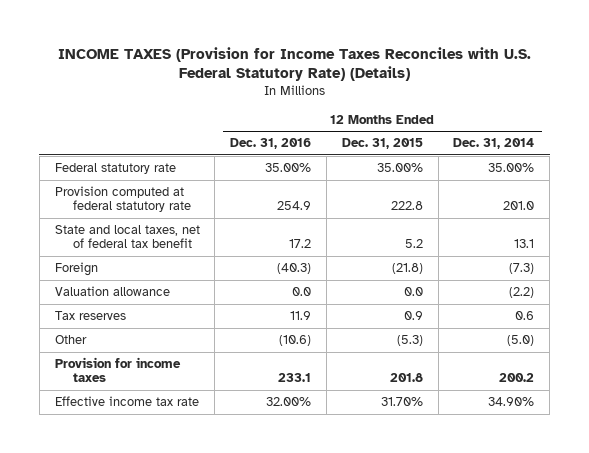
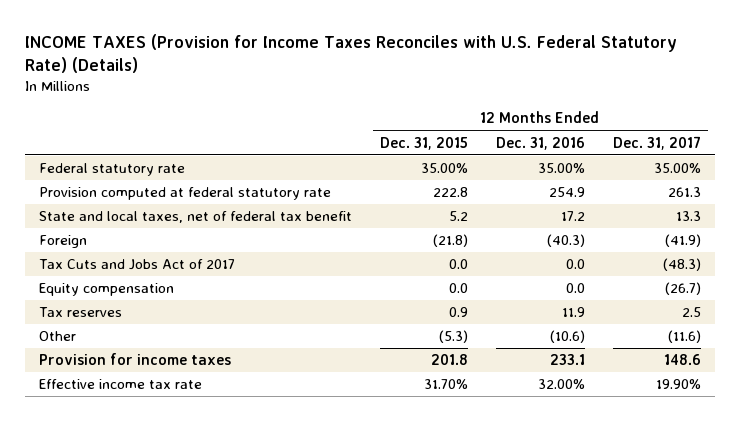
- | 12 Months Ended Dec. 31, 2016 | 12 Months Ended Dec. 31, 2015 | 12 Months Ended Dec. 31, 2014
+ | 12 Months Ended Dec. 31, 2015 | 12 Months Ended Dec. 31, 2016 | 12 Months Ended Dec. 31, 2017
- Valuation allowance | 0.0 | 0.0 | (2.2)
+ Tax Cuts and Jobs Act of 2017 | 0.0 | 0.0 | (48.3)
+ Equity compensation | 0.0 | 0.0 | (26.7)

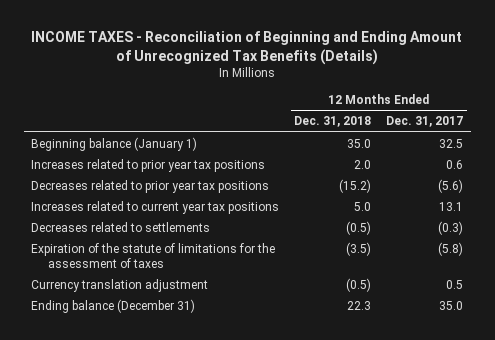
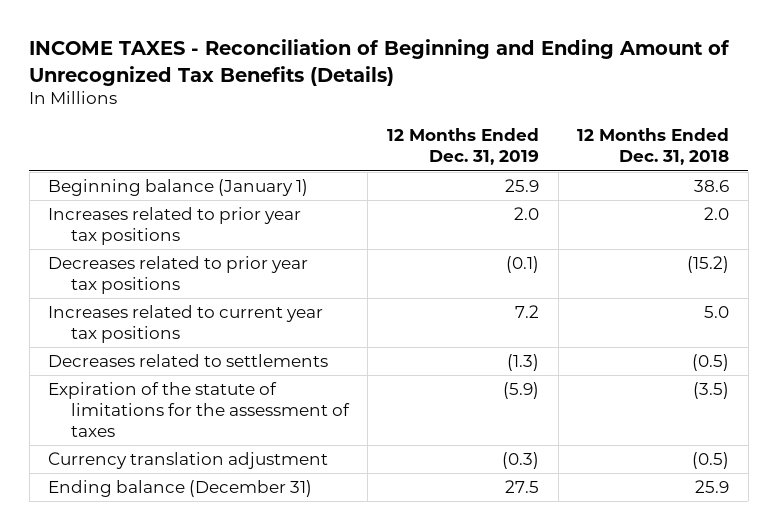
- | 12 Months Ended Dec. 31, 2018 | 12 Months Ended Dec. 31, 2017
+ | 12 Months Ended Dec. 31, 2019 | 12 Months Ended Dec. 31, 2018
- Beginning balance (January 1) | 35.0 | 32.5
+ Beginning balance (January 1) | 25.9 | 38.6
- Ending balance (December 31) | 22.3 | 35.0
+ Ending balance (December 31) | 27.5 | 25.9

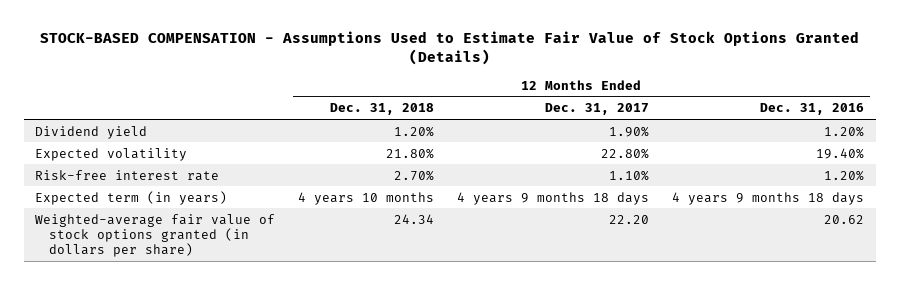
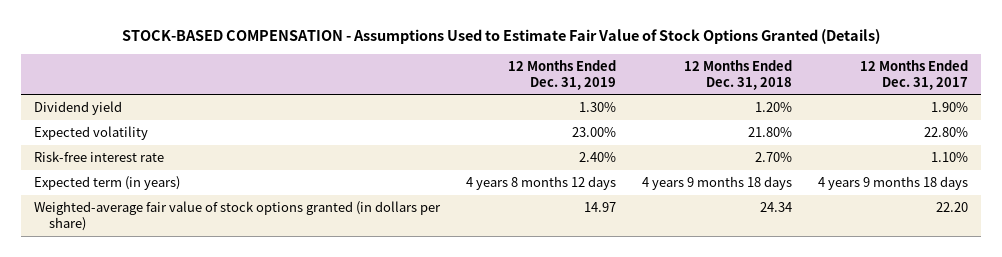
- | 12 Months Ended Dec. 31, 2018 | 12 Months Ended Dec. 31, 2017 | 12 Months Ended Dec. 31, 2016
+ | 12 Months Ended Dec. 31, 2019 | 12 Months Ended Dec. 31, 2018 | 12 Months Ended Dec. 31, 2017
- Expected term (in years) | 4 years 10 months | 4 years 9 months 18 days | 4 years 9 months 18 days
+ Expected term (in years) | 4 years 8 months 12 days | 4 years 9 months 18 days | 4 years 9 months 18 days

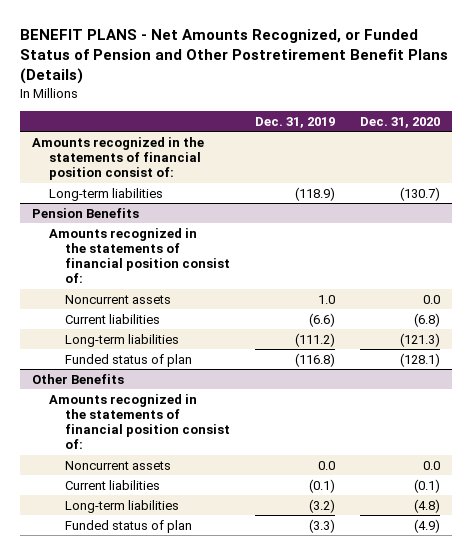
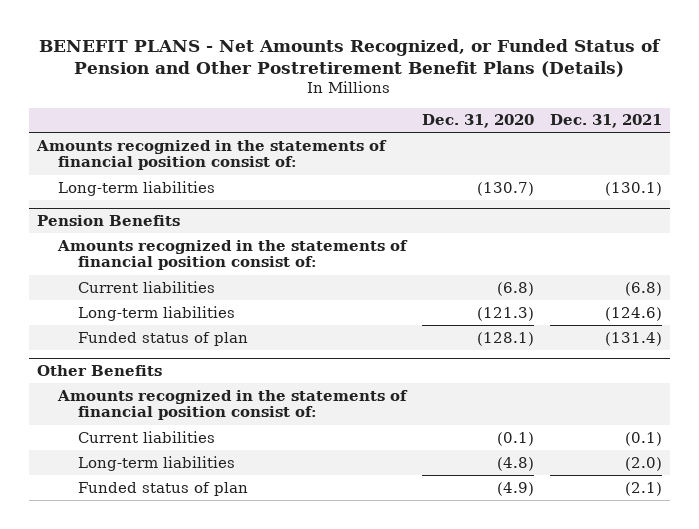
- | Dec. 31, 2019 | Dec. 31, 2020
+ | Dec. 31, 2020 | Dec. 31, 2021
@ Pension Benefits
- Noncurrent assets | 1.0 | 0.0
@ Other Benefits
- Noncurrent assets | 0.0 | 0.0

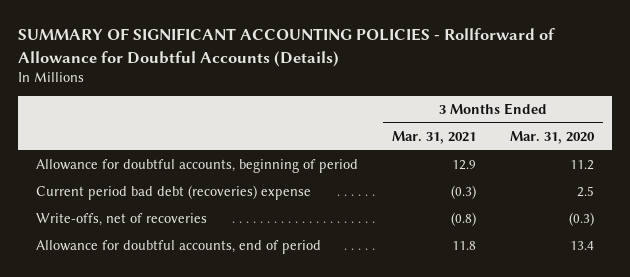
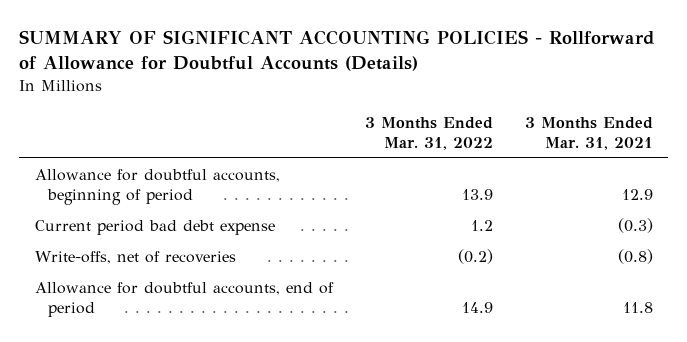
- | 3 Months Ended Mar. 31, 2021 | 3 Months Ended Mar. 31, 2020
+ | 3 Months Ended Mar. 31, 2022 | 3 Months Ended Mar. 31, 2021
- Current period bad debt (recoveries) expense | (0.3) | 2.5
+ Current period bad debt expense | 1.2 | (0.3)

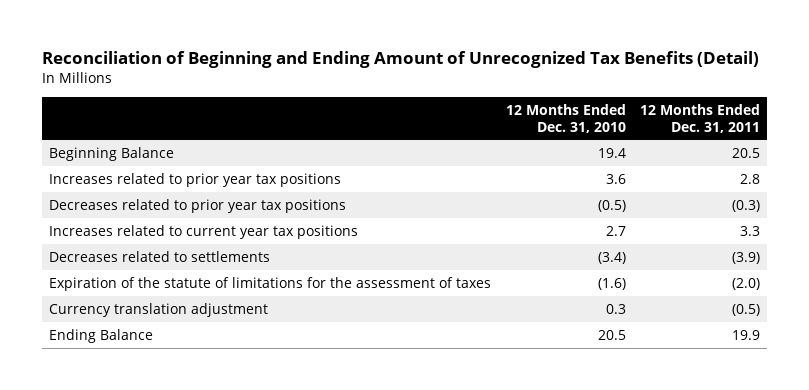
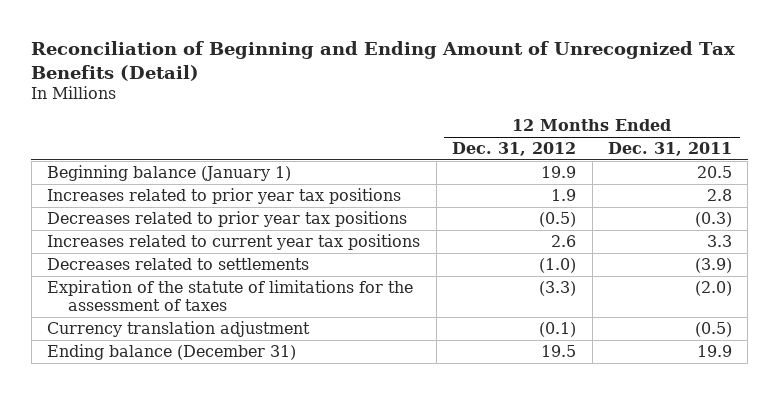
- | 12 Months Ended Dec. 31, 2010 | 12 Months Ended Dec. 31, 2011
+ | 12 Months Ended Dec. 31, 2012 | 12 Months Ended Dec. 31, 2011
- Beginning Balance | 19.4 | 20.5
+ Beginning balance (January 1) | 19.9 | 20.5
- Ending Balance | 20.5 | 19.9
+ Ending balance (December 31) | 19.5 | 19.9

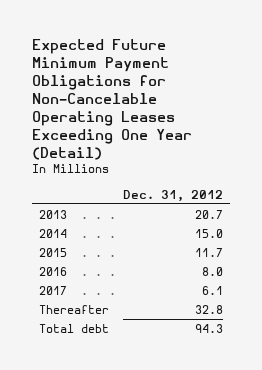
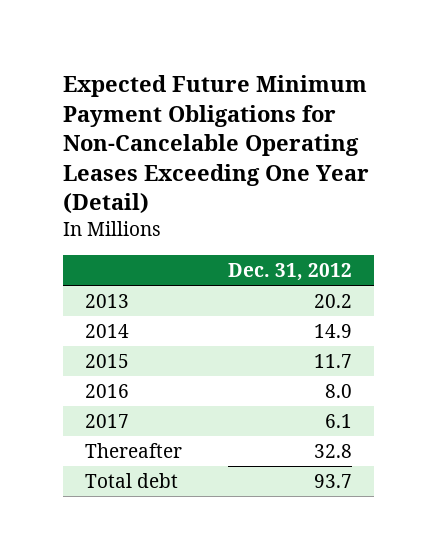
- 2013 | 20.7
- 2014 | 15.0
+ 2013 | 20.2
+ 2014 | 14.9
- Total debt | 94.3
+ Total debt | 93.7

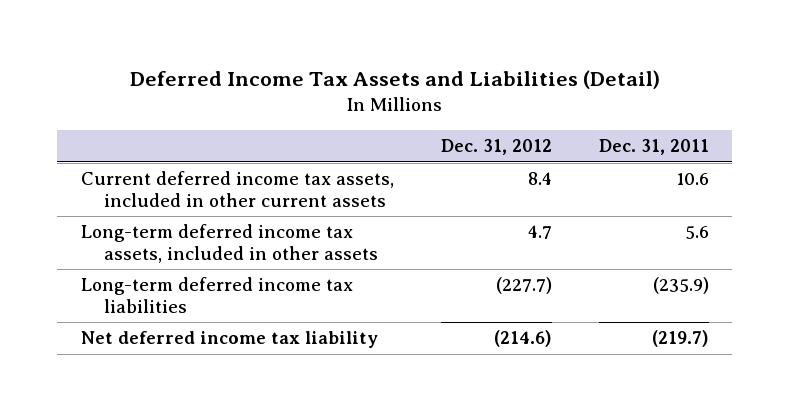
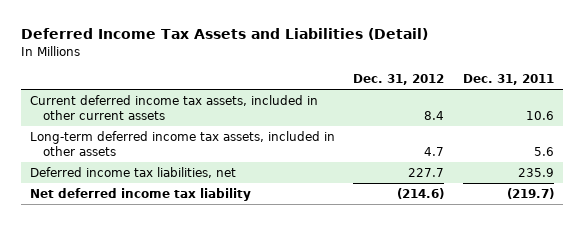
- Long-term deferred income tax liabilities | (227.7) | (235.9)
+ Deferred income tax liabilities, net | 227.7 | 235.9

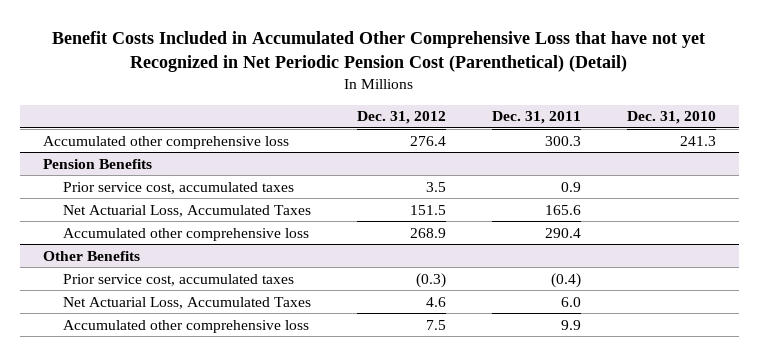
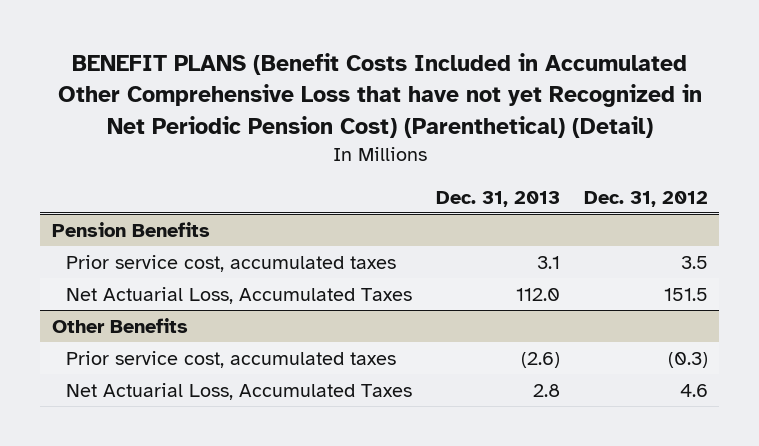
- Benefit Costs Included in Accumulated Other Comprehensive Loss that have not yet Recognized in Net Periodic Pension Cost (Parenthetical) (Detail)
+ BENEFIT PLANS (Benefit Costs Included in Accumulated Other Comprehensive Loss that have not yet Recognized in Net Periodic Pension Cost) (Parenthetical) (Detail)
- | Dec. 31, 2012 | Dec. 31, 2011 | Dec. 31, 2010
+ | Dec. 31, 2013 | Dec. 31, 2012
- Accumulated other comprehensive loss | 276.4 | 300.3 | 241.3
@ Pension Benefits
- Accumulated other comprehensive loss | 268.9 | 290.4 |
@ Other Benefits
- Accumulated other comprehensive loss | 7.5 | 9.9 |

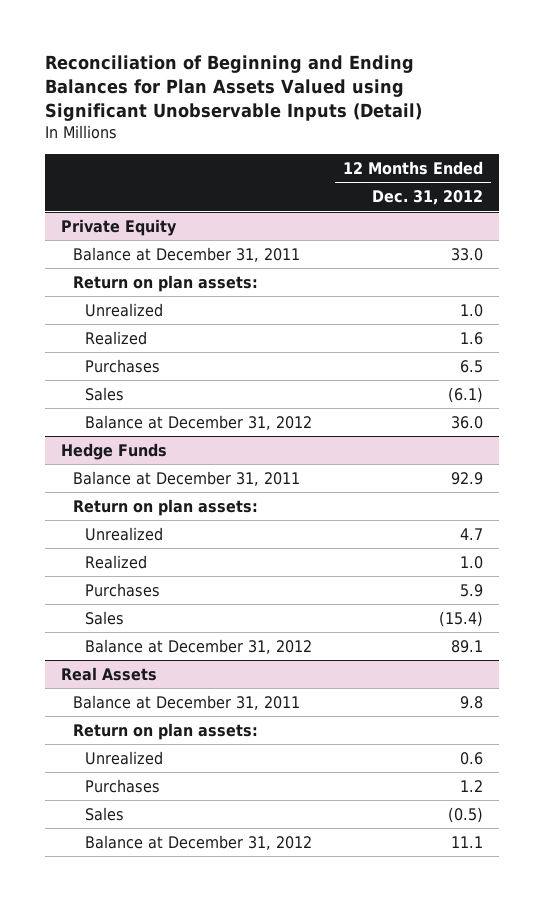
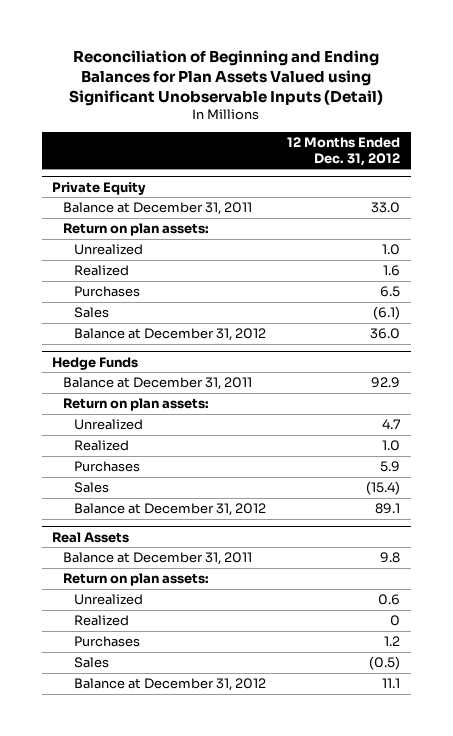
@ Real Assets
+ Realized | 0

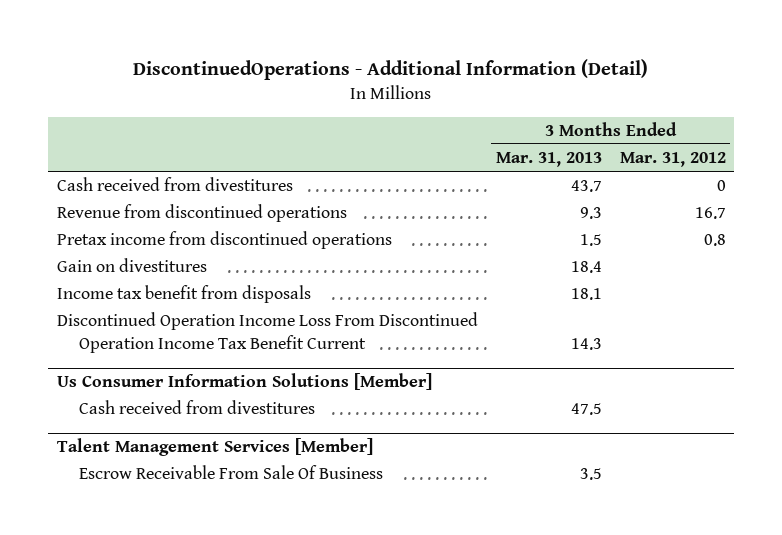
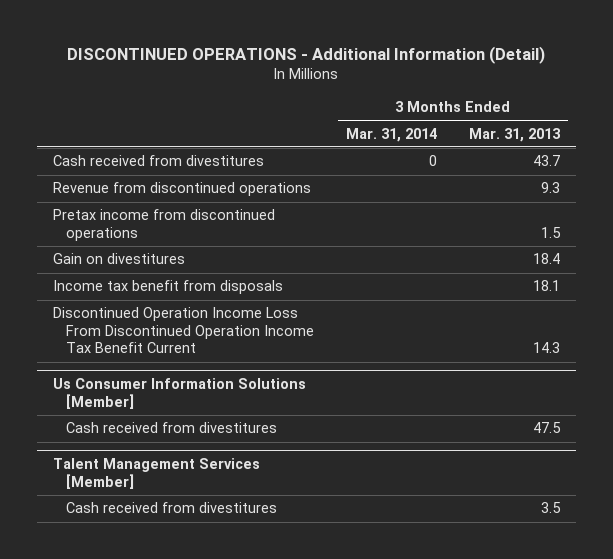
- DiscontinuedOperations - Additional Information (Detail)
+ DISCONTINUED OPERATIONS - Additional Information (Detail)
- | 3 Months Ended Mar. 31, 2013 | 3 Months Ended Mar. 31, 2012
+ | 3 Months Ended Mar. 31, 2014 | 3 Months Ended Mar. 31, 2013
@ Talent Management Services [Member]
- Escrow Receivable From Sale Of Business | 3.5 |
+ Cash received from divestitures | | 3.5

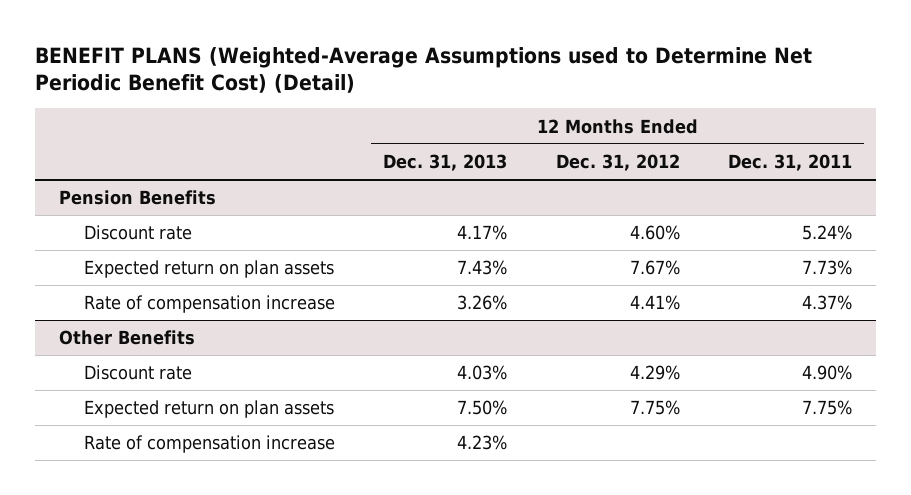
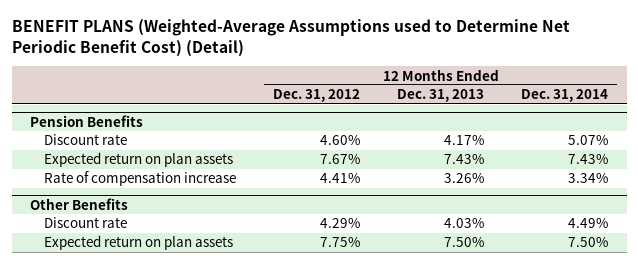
- | 12 Months Ended Dec. 31, 2013 | 12 Months Ended Dec. 31, 2012 | 12 Months Ended Dec. 31, 2011
+ | 12 Months Ended Dec. 31, 2012 | 12 Months Ended Dec. 31, 2013 | 12 Months Ended Dec. 31, 2014
@ Other Benefits
- Rate of compensation increase | 4.23% | |

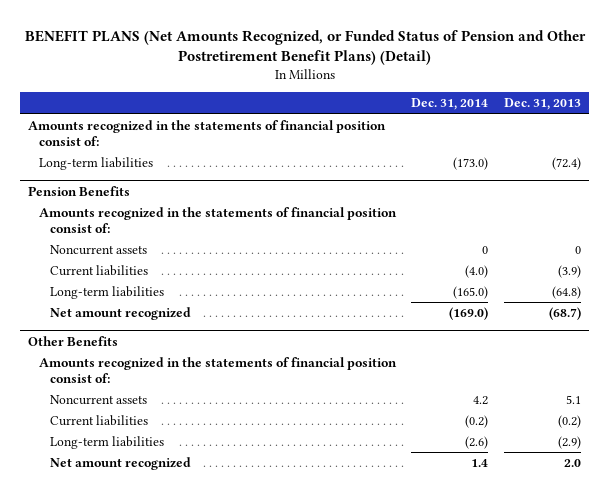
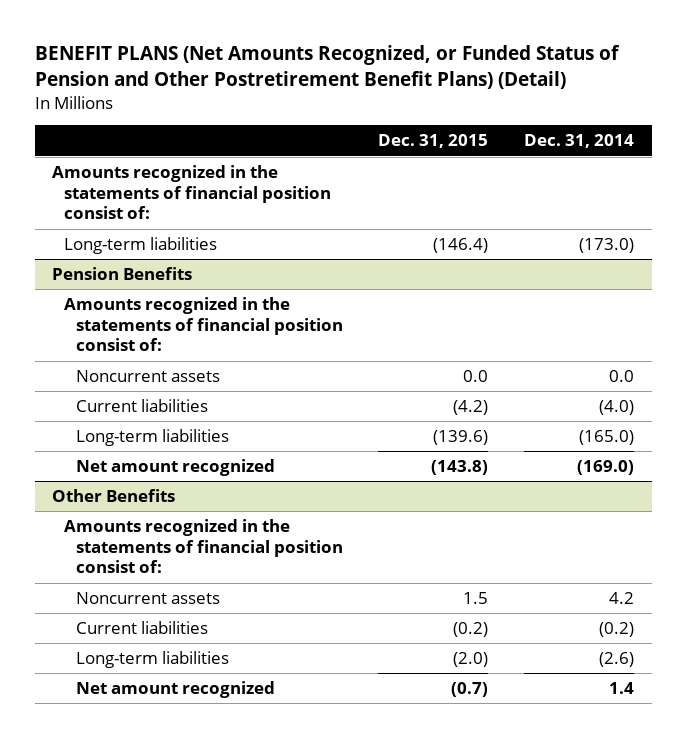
- | Dec. 31, 2014 | Dec. 31, 2013
+ | Dec. 31, 2015 | Dec. 31, 2014
@ Pension Benefits
- Noncurrent assets | 0 | 0
+ Noncurrent assets | 0.0 | 0.0

